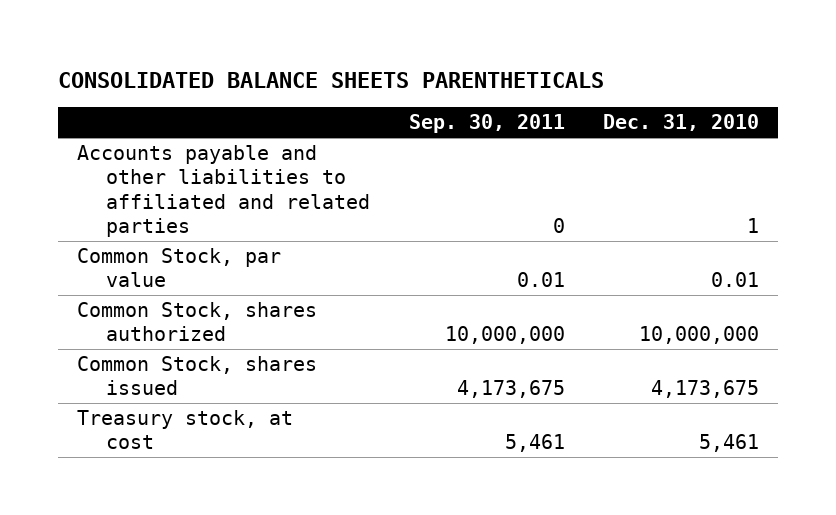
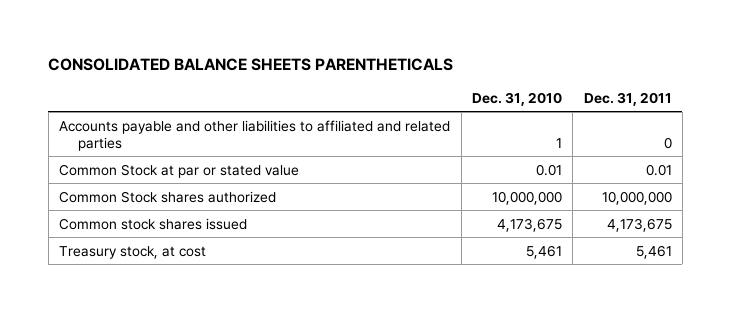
- | Sep. 30, 2011 | Dec. 31, 2010
+ | Dec. 31, 2010 | Dec. 31, 2011
- Common Stock, par value | 0.01 | 0.01
- Common Stock, shares authorized | 10,000,000 | 10,000,000
- Common Stock, shares issued | 4,173,675 | 4,173,675
+ Common Stock at par or stated value | 0.01 | 0.01
+ Common Stock shares authorized | 10,000,000 | 10,000,000
+ Common stock shares issued | 4,173,675 | 4,173,675

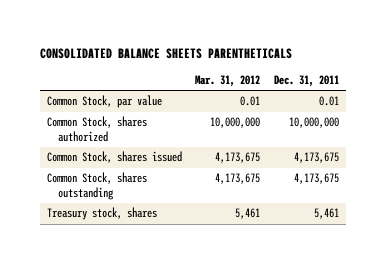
- | Dec. 31, 2010 | Dec. 31, 2011
+ | Mar. 31, 2012 | Dec. 31, 2011
- Accounts payable and other liabilities to affiliated and related parties | 1 | 0
- Common Stock at par or stated value | 0.01 | 0.01
- Common Stock shares authorized | 10,000,000 | 10,000,000
- Common stock shares issued | 4,173,675 | 4,173,675
- Treasury stock, at cost | 5,461 | 5,461
+ Common Stock, par value | 0.01 | 0.01
+ Common Stock, shares authorized | 10,000,000 | 10,000,000
+ Common Stock, shares issued | 4,173,675 | 4,173,675
+ Common Stock, shares outstanding | 4,173,675 | 4,173,675
+ Treasury stock, shares | 5,461 | 5,461

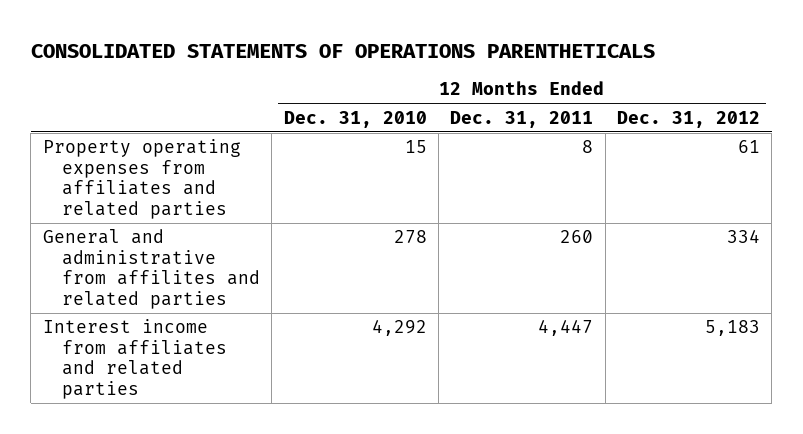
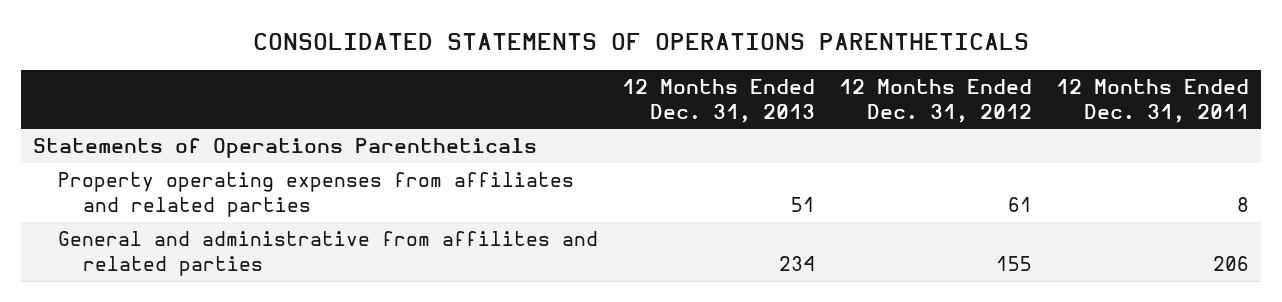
- | 12 Months Ended Dec. 31, 2010 | 12 Months Ended Dec. 31, 2011 | 12 Months Ended Dec. 31, 2012
+ | 12 Months Ended Dec. 31, 2013 | 12 Months Ended Dec. 31, 2012 | 12 Months Ended Dec. 31, 2011
+ Statements of Operations Parentheticals
- General and administrative from affilites and related parties | 278 | 260 | 334
- Interest income from affiliates and related parties | 4,292 | 4,447 | 5,183
+ General and administrative from affilites and related parties | 234 | 155 | 206

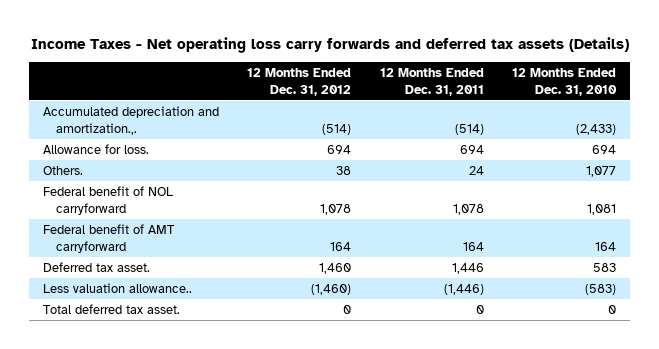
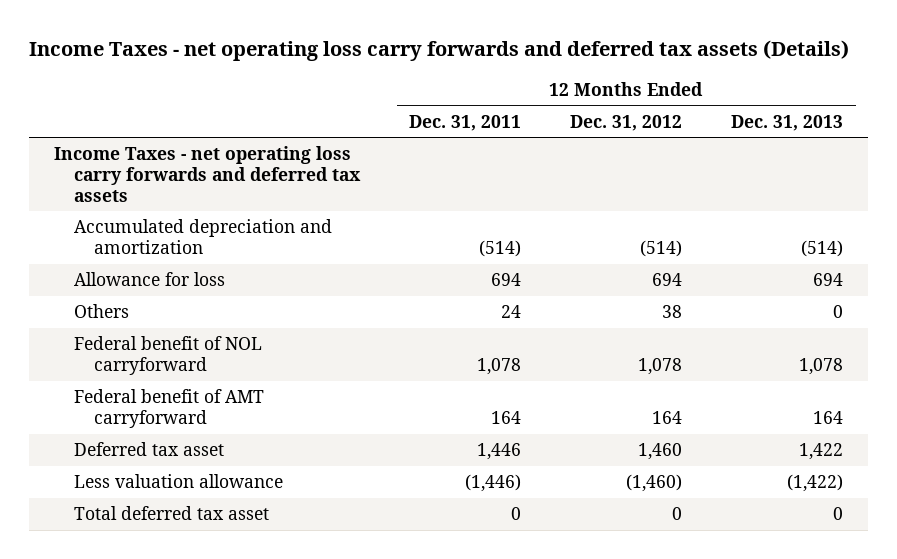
- Income Taxes - Net operating loss carry forwards and deferred tax assets (Details)
+ Income Taxes - net operating loss carry forwards and deferred tax assets (Details)
- | 12 Months Ended Dec. 31, 2012 | 12 Months Ended Dec. 31, 2011 | 12 Months Ended Dec. 31, 2010
+ | 12 Months Ended Dec. 31, 2011 | 12 Months Ended Dec. 31, 2012 | 12 Months Ended Dec. 31, 2013
- Accumulated depreciation and amortization.,. | (514) | (514) | (2,433)
- Allowance for loss. | 694 | 694 | 694
- Others. | 38 | 24 | 1,077
+ Income Taxes - net operating loss carry forwards and deferred tax assets
+ Accumulated depreciation and amortization | (514) | (514) | (514)
+ Allowance for loss | 694 | 694 | 694
+ Others | 24 | 38 | 0
- Deferred tax asset. | 1,460 | 1,446 | 583
- Less valuation allowance.. | (1,460) | (1,446) | (583)
- Total deferred tax asset. | 0 | 0 | 0
+ Deferred tax asset | 1,446 | 1,460 | 1,422
+ Less valuation allowance | (1,446) | (1,460) | (1,422)
+ Total deferred tax asset | 0 | 0 | 0

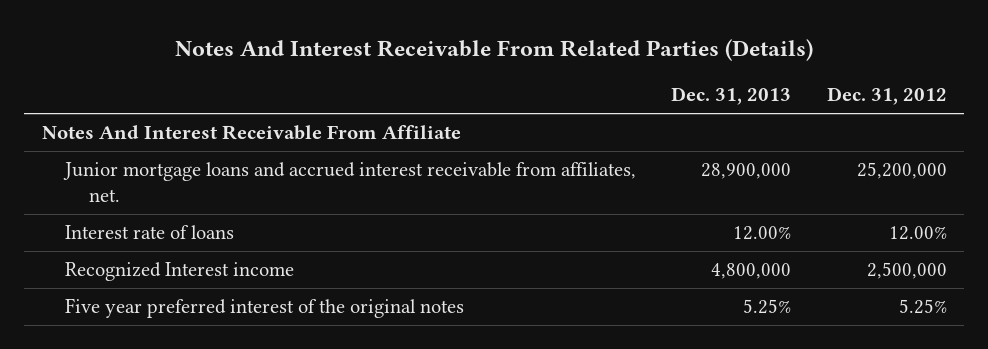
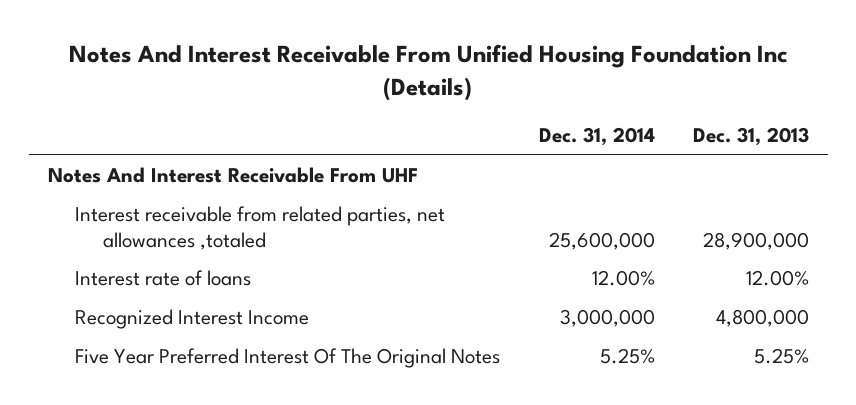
- Notes And Interest Receivable From Related Parties (Details)
+ Notes And Interest Receivable From Unified Housing Foundation Inc (Details)
- | Dec. 31, 2013 | Dec. 31, 2012
+ | Dec. 31, 2014 | Dec. 31, 2013
- Notes And Interest Receivable From Affiliate
- Junior mortgage loans and accrued interest receivable from affiliates, net. | 28,900,000 | 25,200,000
+ Notes And Interest Receivable From UHF
+ Interest receivable from related parties, net allowances ,totaled | 25,600,000 | 28,900,000
- Recognized Interest income | 4,800,000 | 2,500,000
- Five year preferred interest of the original notes | 5.25% | 5.25%
+ Recognized Interest Income | 3,000,000 | 4,800,000
+ Five Year Preferred Interest Of The Original Notes | 5.25% | 5.25%

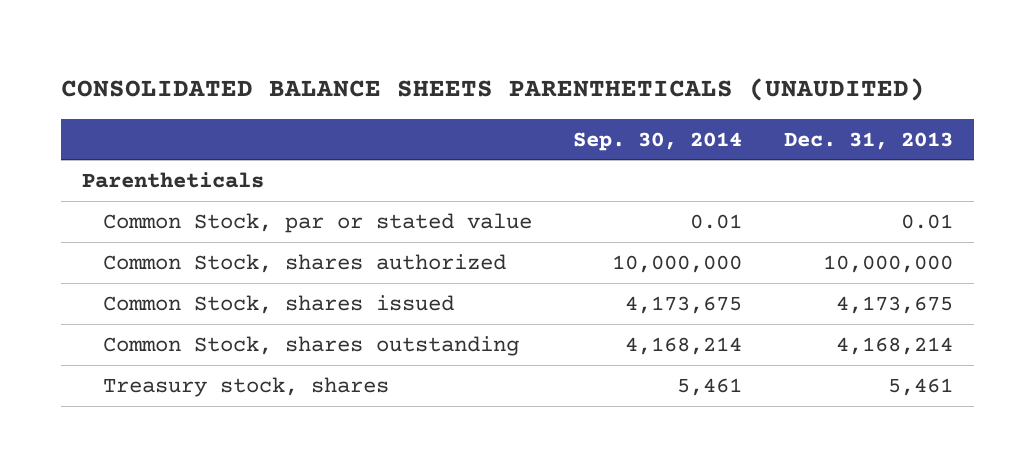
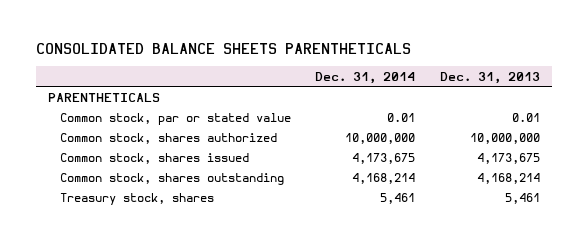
- CONSOLIDATED BALANCE SHEETS PARENTHETICALS (UNAUDITED)
+ CONSOLIDATED BALANCE SHEETS PARENTHETICALS
- | Sep. 30, 2014 | Dec. 31, 2013
+ | Dec. 31, 2014 | Dec. 31, 2013
- Parentheticals
- Common Stock, par or stated value | 0.01 | 0.01
- Common Stock, shares authorized | 10,000,000 | 10,000,000
- Common Stock, shares issued | 4,173,675 | 4,173,675
- Common Stock, shares outstanding | 4,168,214 | 4,168,214
+ PARENTHETICALS
+ Common stock, par or stated value | 0.01 | 0.01
+ Common stock, shares authorized | 10,000,000 | 10,000,000
+ Common stock, shares issued | 4,173,675 | 4,173,675
+ Common stock, shares outstanding | 4,168,214 | 4,168,214

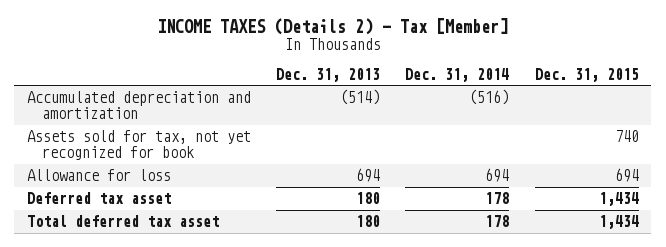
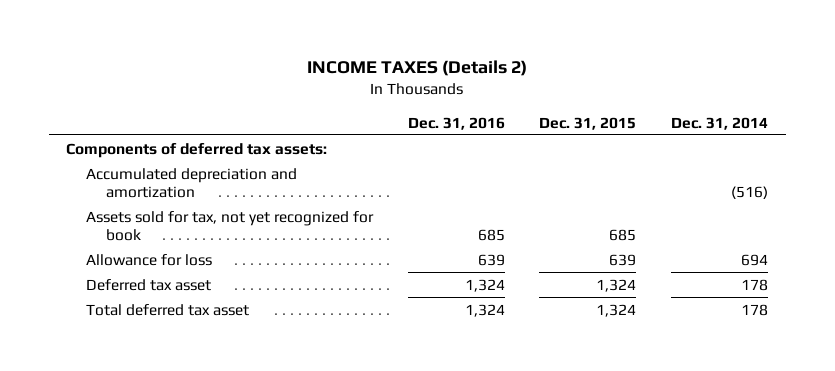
- INCOME TAXES (Details 2) - Tax [Member]
+ INCOME TAXES (Details 2)
- | Dec. 31, 2013 | Dec. 31, 2014 | Dec. 31, 2015
+ | Dec. 31, 2016 | Dec. 31, 2015 | Dec. 31, 2014
+ Components of deferred tax assets:
- Assets sold for tax, not yet recognized for book | | | 740
- Allowance for loss | 694 | 694 | 694
- Deferred tax asset | 180 | 178 | 1,434
- Total deferred tax asset | 180 | 178 | 1,434
+ Assets sold for tax, not yet recognized for book | 685 | 685 |
+ Allowance for loss | 639 | 639 | 694
+ Deferred tax asset | 1,324 | 1,324 | 178
+ Total deferred tax asset | 1,324 | 1,324 | 178

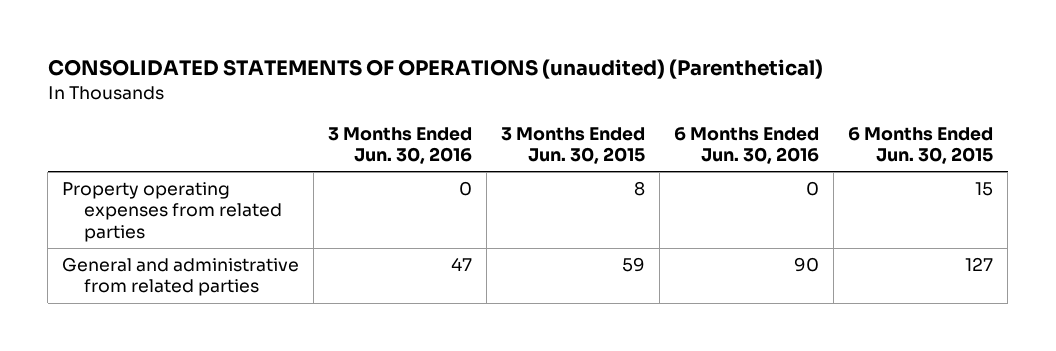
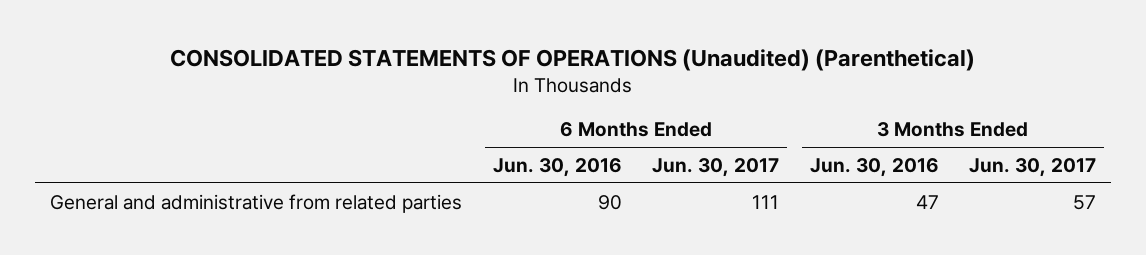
- CONSOLIDATED STATEMENTS OF OPERATIONS (unaudited) (Parenthetical)
+ CONSOLIDATED STATEMENTS OF OPERATIONS (Unaudited) (Parenthetical)
- | 3 Months Ended Jun. 30, 2016 | 3 Months Ended Jun. 30, 2015 | 6 Months Ended Jun. 30, 2016 | 6 Months Ended Jun. 30, 2015
+ | 6 Months Ended Jun. 30, 2016 | 6 Months Ended Jun. 30, 2017 | 3 Months Ended Jun. 30, 2016 | 3 Months Ended Jun. 30, 2017
- Property operating expenses from related parties | 0 | 8 | 0 | 15

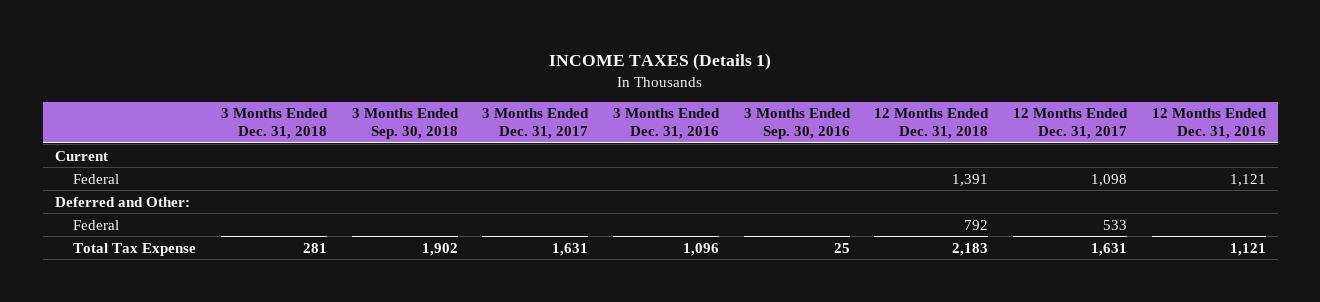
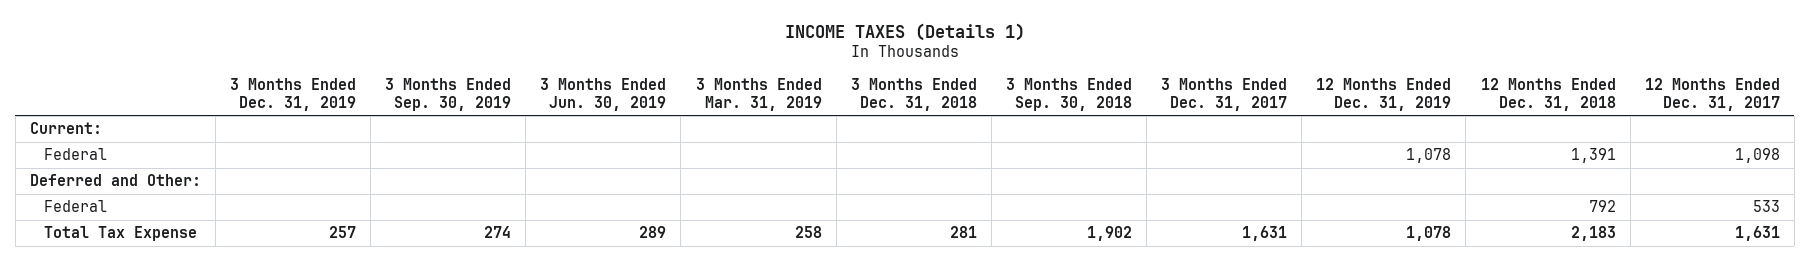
- | 3 Months Ended Dec. 31, 2018 | 3 Months Ended Sep. 30, 2018 | 3 Months Ended Dec. 31, 2017 | 3 Months Ended Dec. 31, 2016 | 3 Months Ended Sep. 30, 2016 | 12 Months Ended Dec. 31, 2018 | 12 Months Ended Dec. 31, 2017 | 12 Months Ended Dec. 31, 2016
+ | 3 Months Ended Dec. 31, 2019 | 3 Months Ended Sep. 30, 2019 | 3 Months Ended Jun. 30, 2019 | 3 Months Ended Mar. 31, 2019 | 3 Months Ended Dec. 31, 2018 | 3 Months Ended Sep. 30, 2018 | 3 Months Ended Dec. 31, 2017 | 12 Months Ended Dec. 31, 2019 | 12 Months Ended Dec. 31, 2018 | 12 Months Ended Dec. 31, 2017
- Current
+ Current:

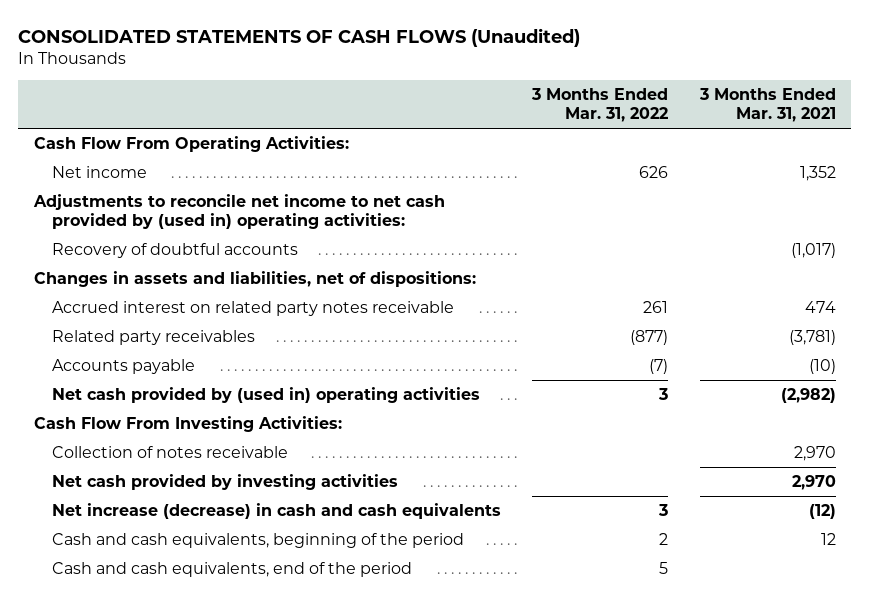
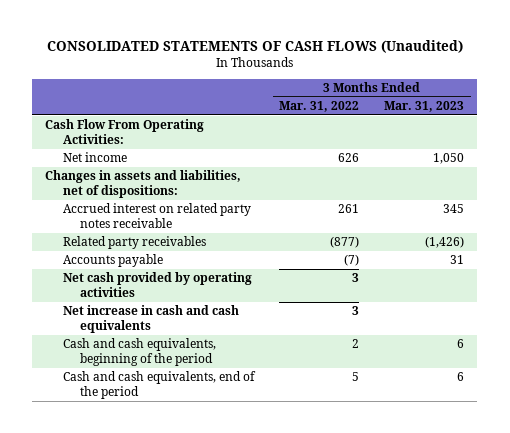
- | 3 Months Ended Mar. 31, 2022 | 3 Months Ended Mar. 31, 2021
+ | 3 Months Ended Mar. 31, 2022 | 3 Months Ended Mar. 31, 2023
- Adjustments to reconcile net income to net cash provided by (used in) operating activities:
- Recovery of doubtful accounts | | (1,017)
- Net cash provided by (used in) operating activities | 3 | (2,982)
- Cash Flow From Investing Activities:
- Collection of notes receivable | | 2,970
- Net cash provided by investing activities | | 2,970
- Net increase (decrease) in cash and cash equivalents | 3 | (12)
+ Net cash provided by operating activities | 3 |
+ Net increase in cash and cash equivalents | 3 |

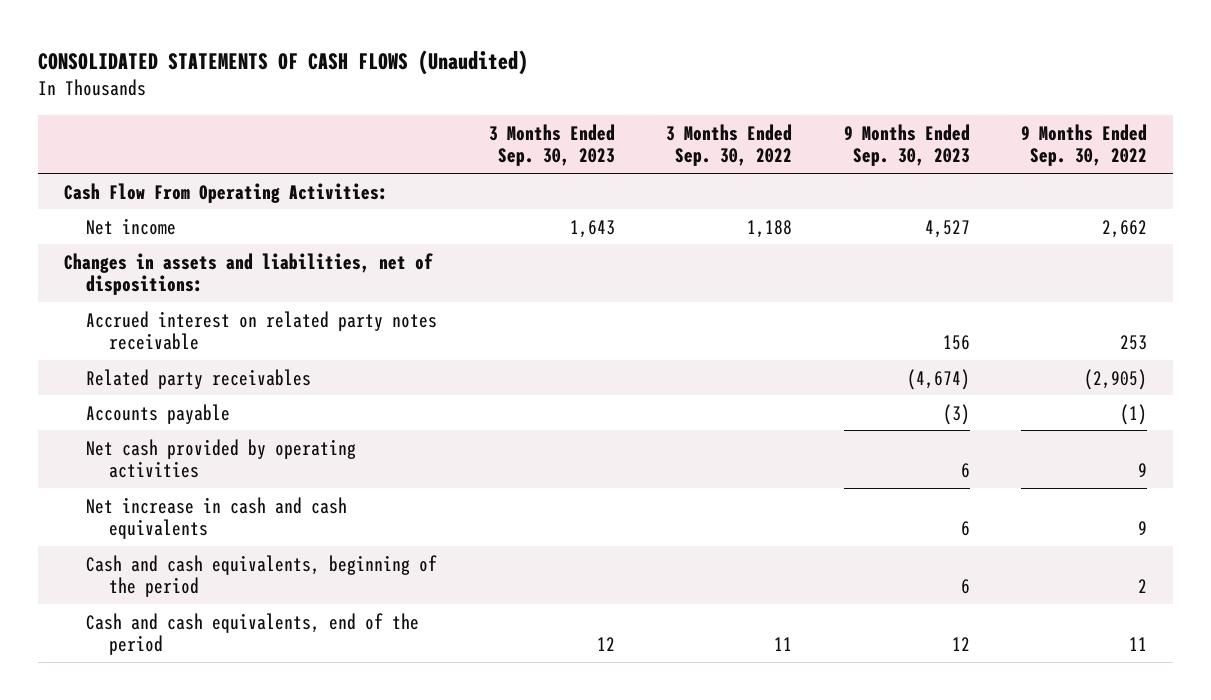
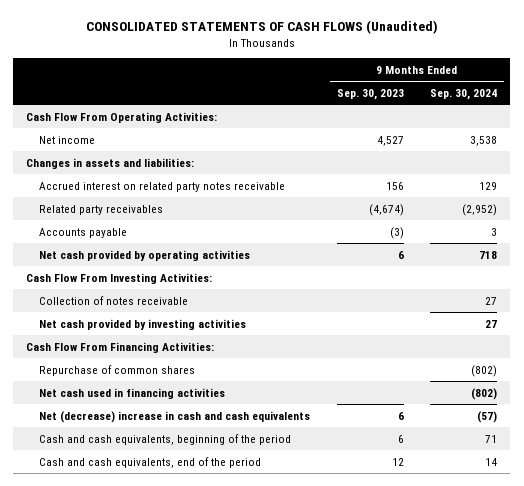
- | 3 Months Ended Sep. 30, 2023 | 3 Months Ended Sep. 30, 2022 | 9 Months Ended Sep. 30, 2023 | 9 Months Ended Sep. 30, 2022
+ | 9 Months Ended Sep. 30, 2023 | 9 Months Ended Sep. 30, 2024
- Changes in assets and liabilities, net of dispositions:
+ Changes in assets and liabilities:
- Net increase in cash and cash equivalents | | | 6 | 9
+ Cash Flow From Investing Activities:
+ Collection of notes receivable | | 27
+ Net cash provided by investing activities | | 27
+ Cash Flow From Financing Activities:
+ Repurchase of common shares | | (802)
+ Net cash used in financing activities | | (802)
+ Net (decrease) increase in cash and cash equivalents | 6 | (57)

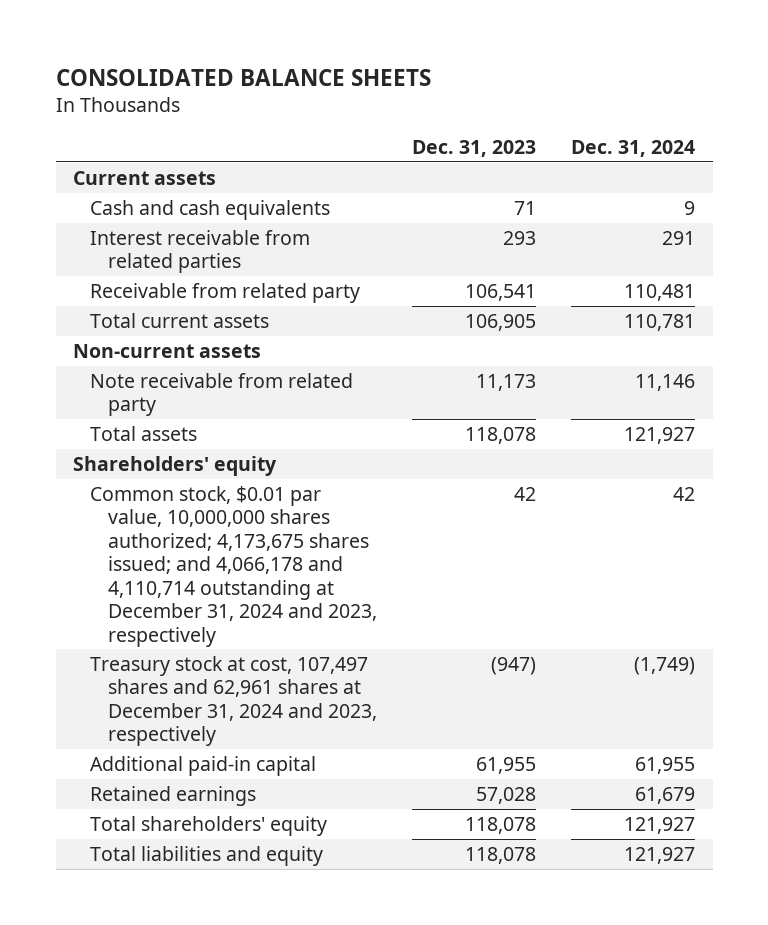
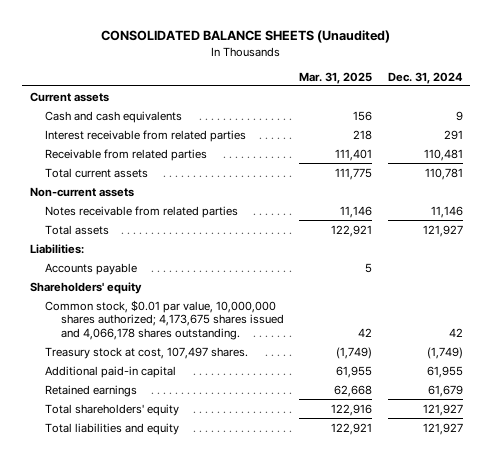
- CONSOLIDATED BALANCE SHEETS
+ CONSOLIDATED BALANCE SHEETS (Unaudited)
- | Dec. 31, 2023 | Dec. 31, 2024
+ | Mar. 31, 2025 | Dec. 31, 2024
- Receivable from related party | 106,541 | 110,481
+ Receivable from related parties | 111,401 | 110,481
- Note receivable from related party | 11,173 | 11,146
+ Notes receivable from related parties | 11,146 | 11,146
+ Liabilities:
+ Accounts payable | 5 |
- Common stock, $0.01 par value, 10,000,000 shares authorized; 4,173,675 shares issued; and 4,066,178 and 4,110,714 outstanding at December 31, 2024 and 2023, respectively | 42 | 42
- Treasury stock at cost, 107,497 shares and 62,961 shares at December 31, 2024 and 2023, respectively | (947) | (1,749)
+ Common stock, $0.01 par value, 10,000,000 shares authorized; 4,173,675 shares issued and 4,066,178 shares outstanding. | 42 | 42
+ Treasury stock at cost, 107,497 shares. | (1,749) | (1,749)

